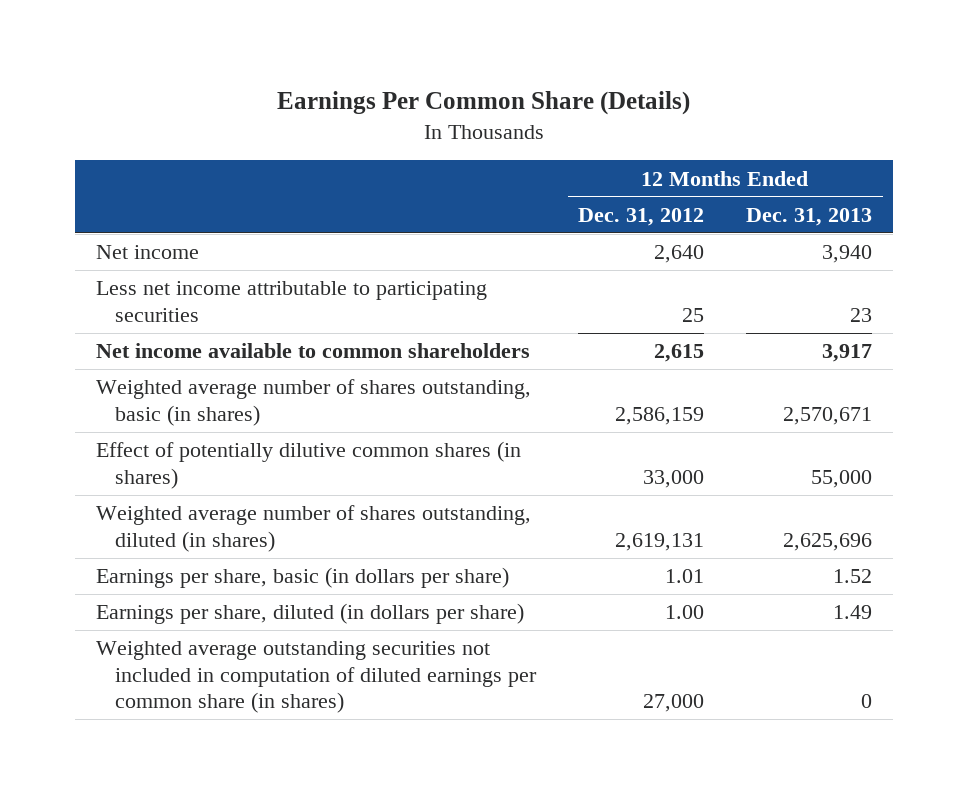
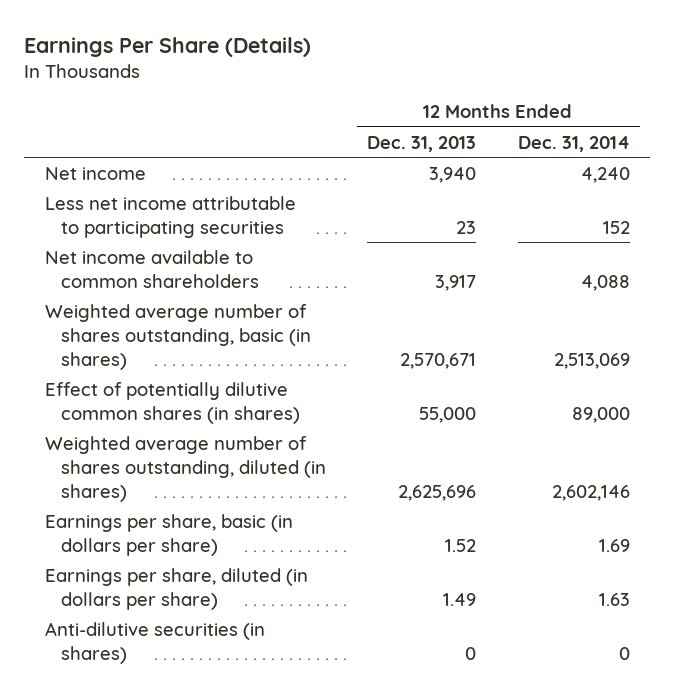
- Earnings Per Common Share (Details)
+ Earnings Per Share (Details)
- | 12 Months Ended Dec. 31, 2012 | 12 Months Ended Dec. 31, 2013
+ | 12 Months Ended Dec. 31, 2013 | 12 Months Ended Dec. 31, 2014
- Weighted average outstanding securities not included in computation of diluted earnings per common share (in shares) | 27,000 | 0
+ Anti-dilutive securities (in shares) | 0 | 0

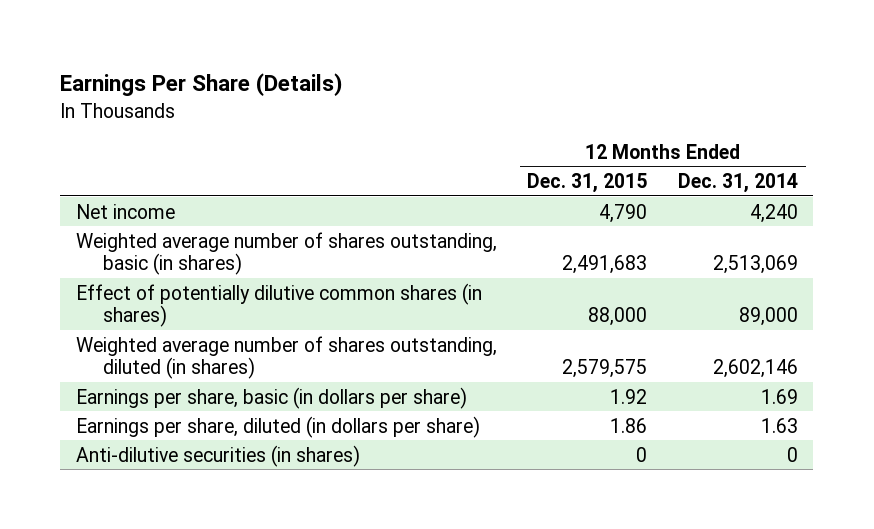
- | 12 Months Ended Dec. 31, 2013 | 12 Months Ended Dec. 31, 2014
+ | 12 Months Ended Dec. 31, 2015 | 12 Months Ended Dec. 31, 2014
- Less net income attributable to participating securities | 23 | 152
- Net income available to common shareholders | 3,917 | 4,088

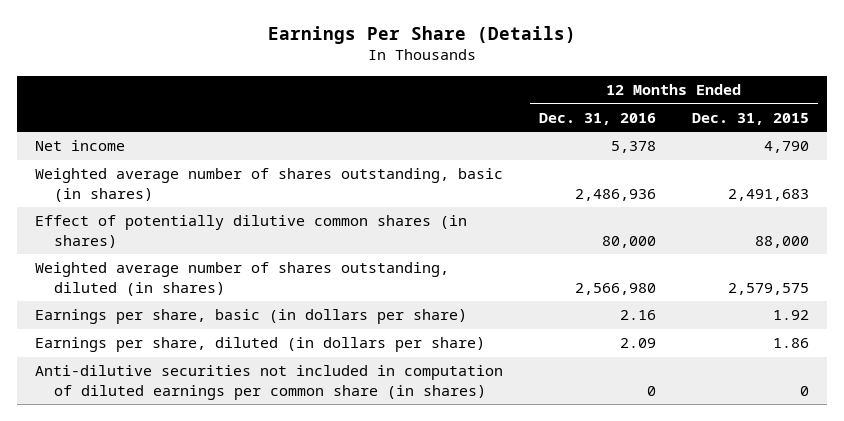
- | 12 Months Ended Dec. 31, 2015 | 12 Months Ended Dec. 31, 2014
+ | 12 Months Ended Dec. 31, 2016 | 12 Months Ended Dec. 31, 2015
- Anti-dilutive securities (in shares) | 0 | 0
+ Anti-dilutive securities not included in computation of diluted earnings per common share (in shares) | 0 | 0

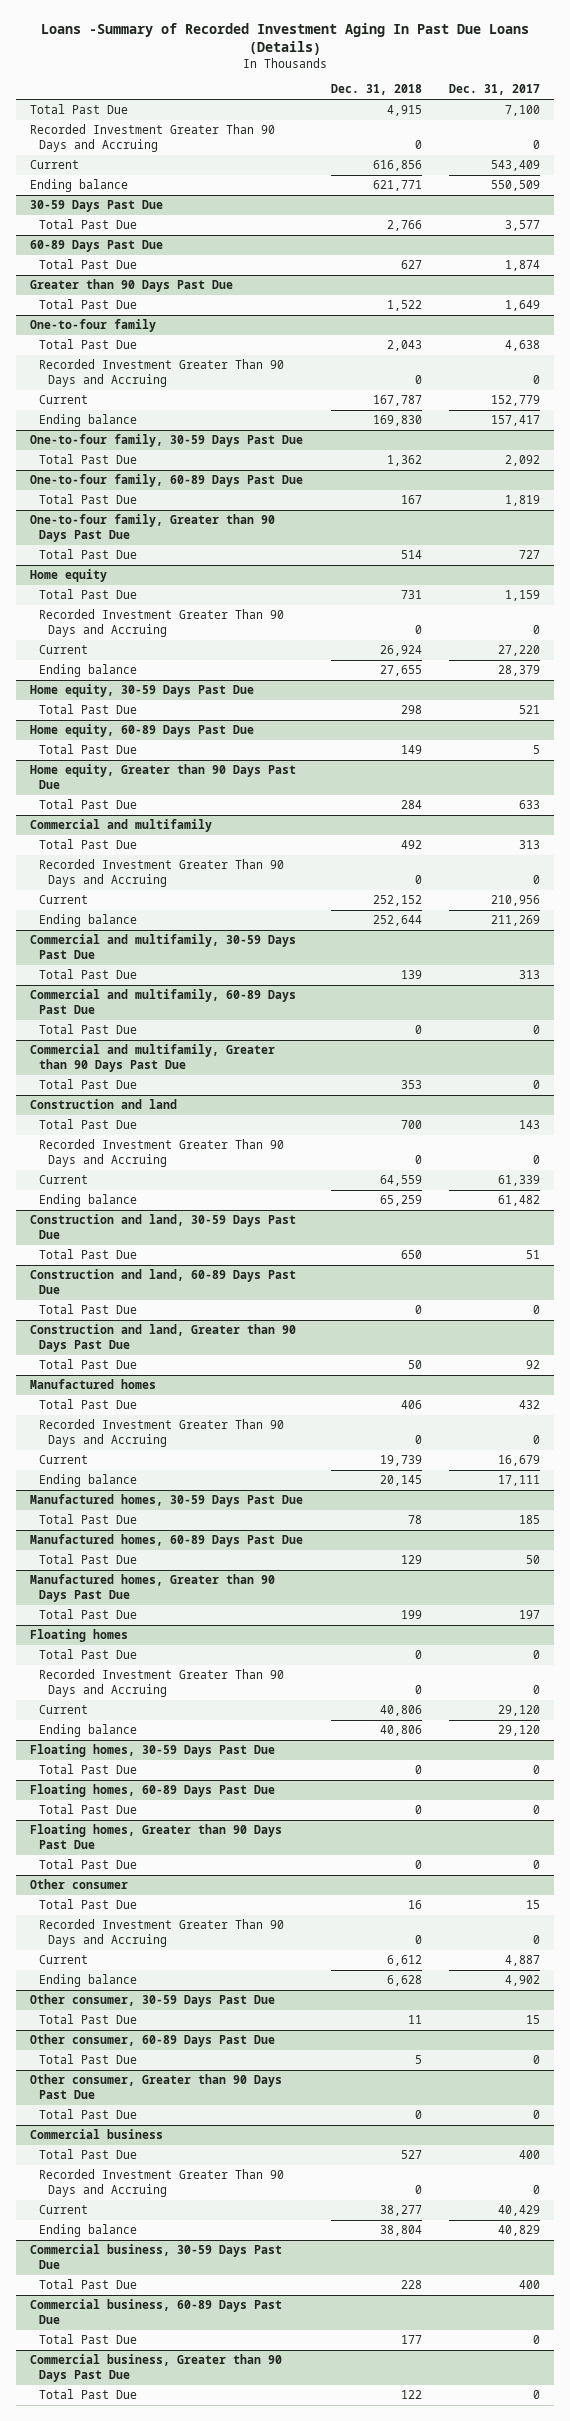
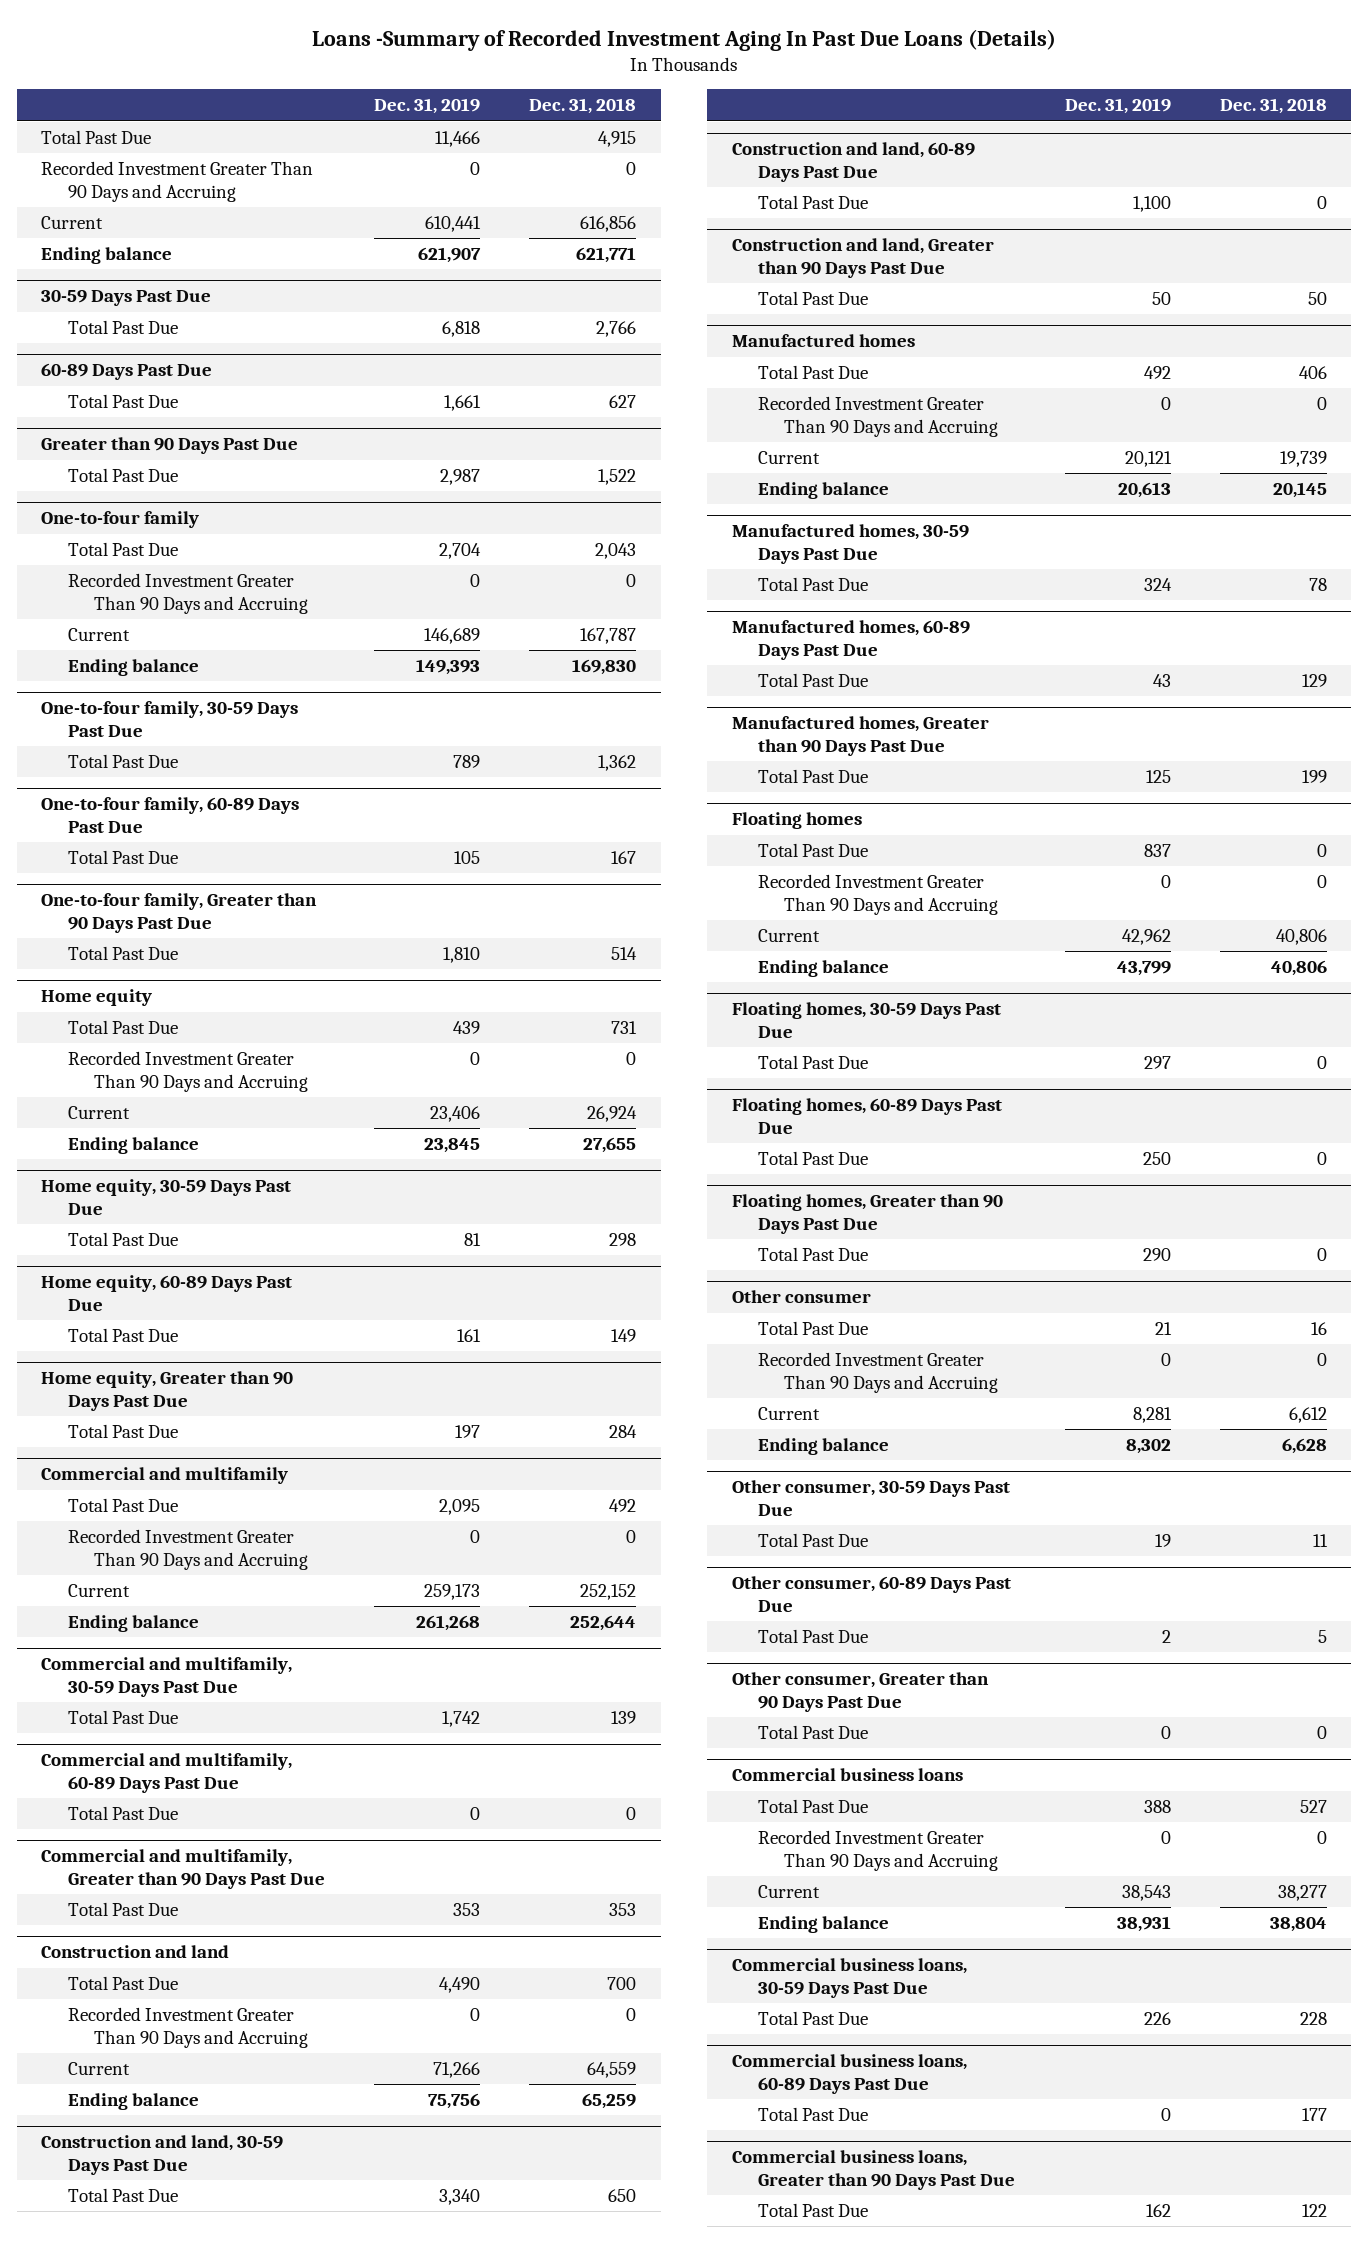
- | Dec. 31, 2018 | Dec. 31, 2017
+ | Dec. 31, 2019 | Dec. 31, 2018
- Commercial business
+ Commercial business loans
- Commercial business, 30-59 Days Past Due
+ Commercial business loans, 30-59 Days Past Due
- Commercial business, 60-89 Days Past Due
+ Commercial business loans, 60-89 Days Past Due
- Commercial business, Greater than 90 Days Past Due
+ Commercial business loans, Greater than 90 Days Past Due

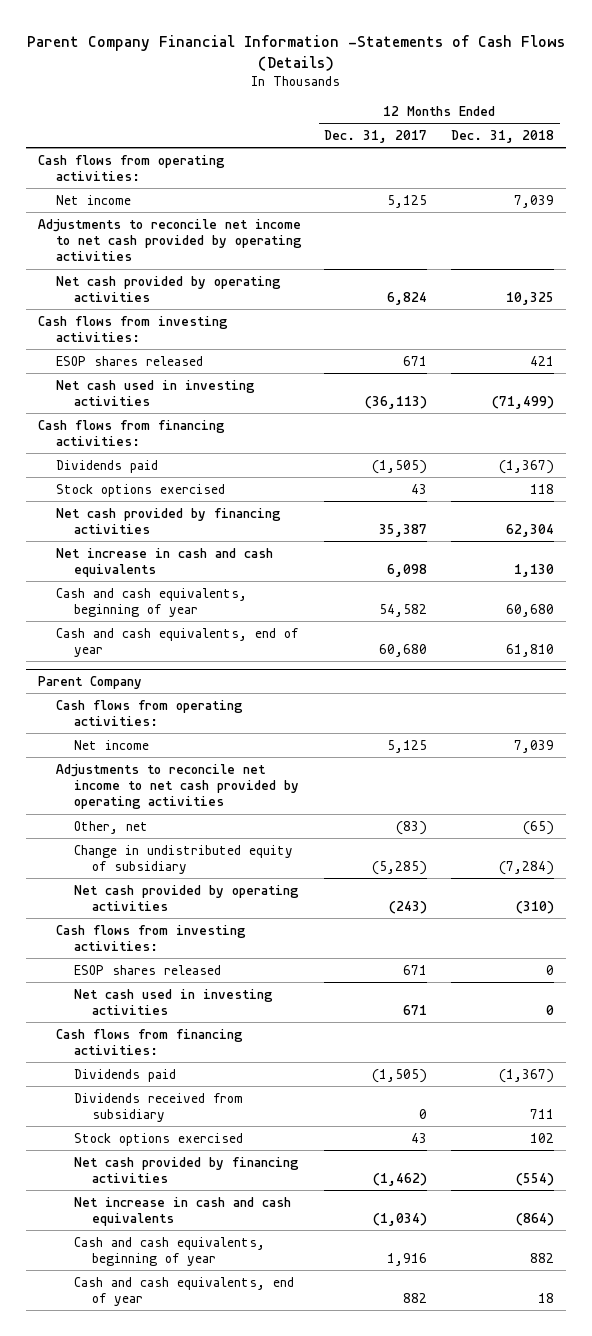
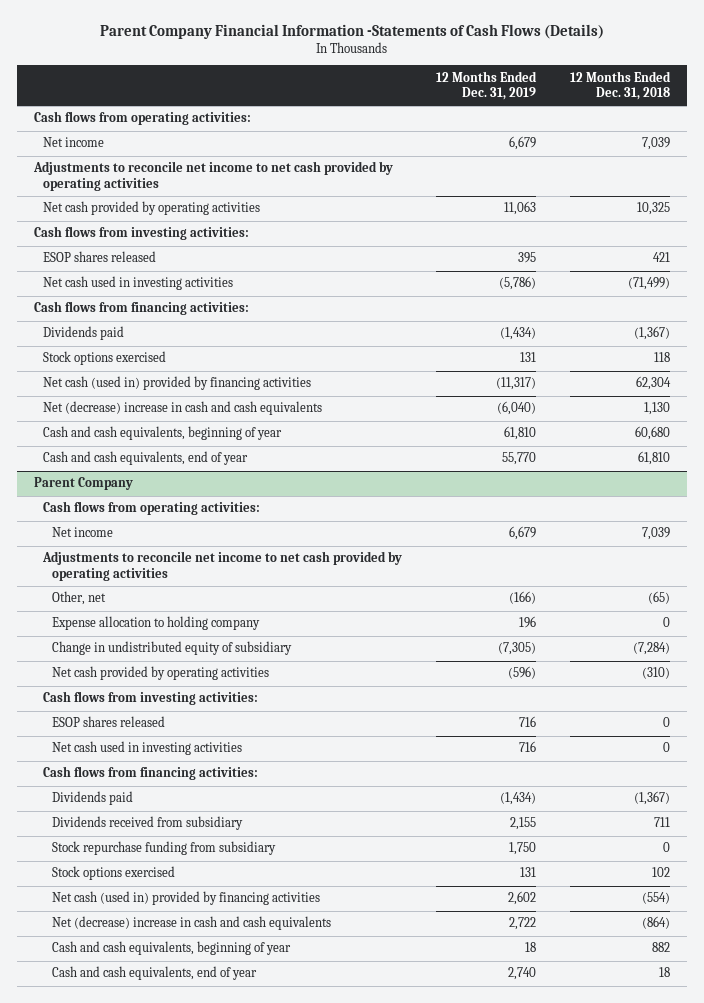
- | 12 Months Ended Dec. 31, 2017 | 12 Months Ended Dec. 31, 2018
+ | 12 Months Ended Dec. 31, 2019 | 12 Months Ended Dec. 31, 2018
- Net cash provided by financing activities | 35,387 | 62,304
- Net increase in cash and cash equivalents | 6,098 | 1,130
+ Net cash (used in) provided by financing activities | (11,317) | 62,304
+ Net (decrease) increase in cash and cash equivalents | (6,040) | 1,130
@ Parent Company
+ Expense allocation to holding company | 196 | 0
+ Stock repurchase funding from subsidiary | 1,750 | 0
- Net cash provided by financing activities | (1,462) | (554)
- Net increase in cash and cash equivalents | (1,034) | (864)
+ Net cash (used in) provided by financing activities | 2,602 | (554)
+ Net (decrease) increase in cash and cash equivalents | 2,722 | (864)

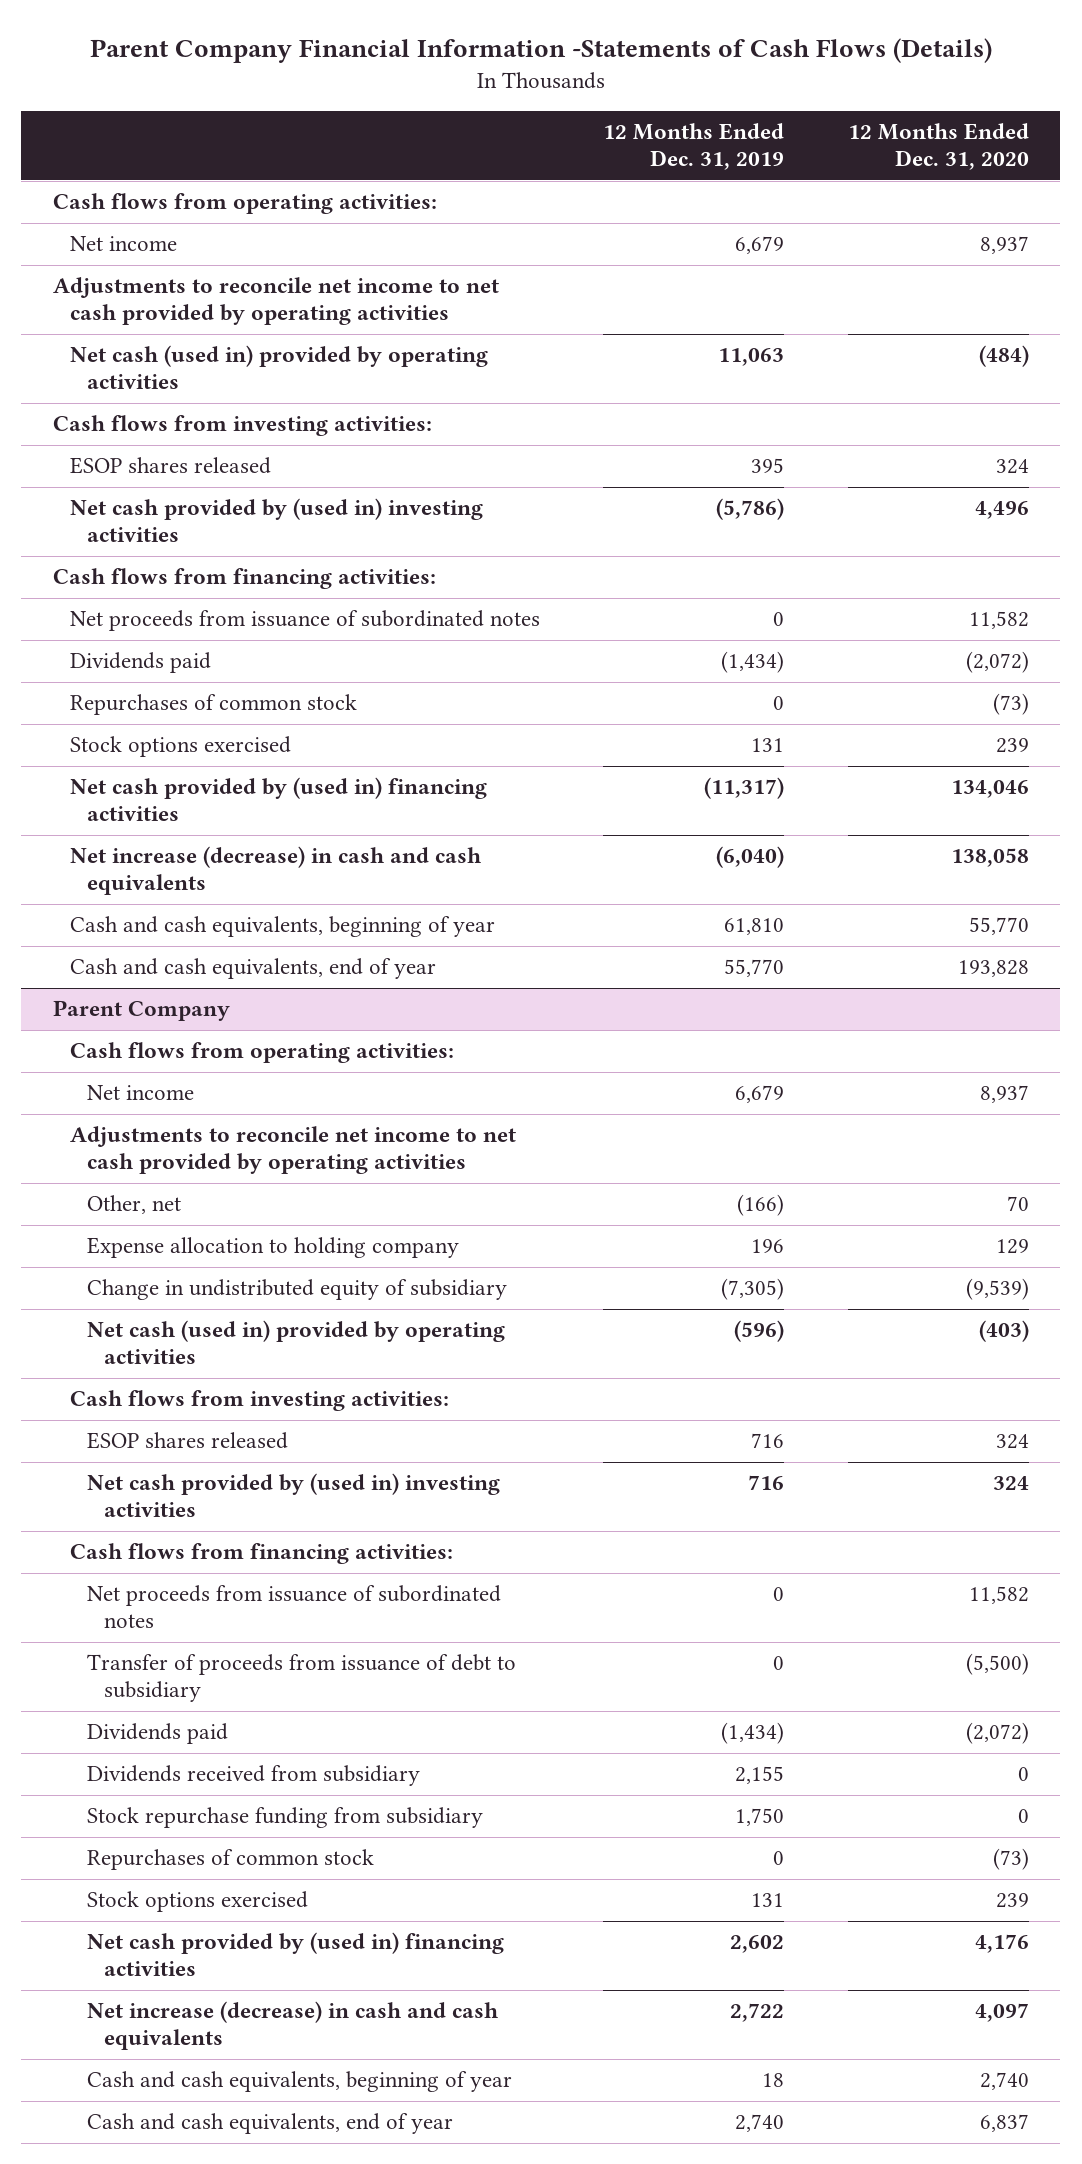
- | 12 Months Ended Dec. 31, 2019 | 12 Months Ended Dec. 31, 2018
+ | 12 Months Ended Dec. 31, 2019 | 12 Months Ended Dec. 31, 2020
- Net cash provided by operating activities | 11,063 | 10,325
+ Net cash (used in) provided by operating activities | 11,063 | (484)
- Net cash used in investing activities | (5,786) | (71,499)
+ Net cash provided by (used in) investing activities | (5,786) | 4,496
+ Net proceeds from issuance of subordinated notes | 0 | 11,582
+ Repurchases of common stock | 0 | (73)
- Net cash (used in) provided by financing activities | (11,317) | 62,304
- Net (decrease) increase in cash and cash equivalents | (6,040) | 1,130
+ Net cash provided by (used in) financing activities | (11,317) | 134,046
+ Net increase (decrease) in cash and cash equivalents | (6,040) | 138,058
@ Parent Company
- Net cash provided by operating activities | (596) | (310)
+ Net cash (used in) provided by operating activities | (596) | (403)
- Net cash used in investing activities | 716 | 0
+ Net cash provided by (used in) investing activities | 716 | 324
+ Net proceeds from issuance of subordinated notes | 0 | 11,582
+ Transfer of proceeds from issuance of debt to subsidiary | 0 | (5,500)
+ Repurchases of common stock | 0 | (73)
- Net cash (used in) provided by financing activities | 2,602 | (554)
- Net (decrease) increase in cash and cash equivalents | 2,722 | (864)
+ Net cash provided by (used in) financing activities | 2,602 | 4,176
+ Net increase (decrease) in cash and cash equivalents | 2,722 | 4,097

